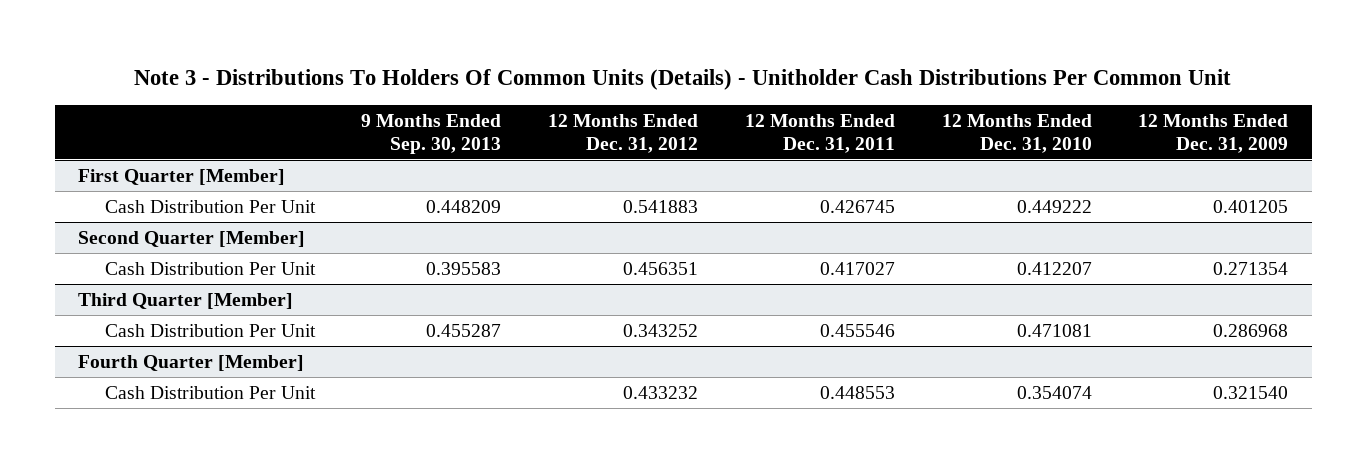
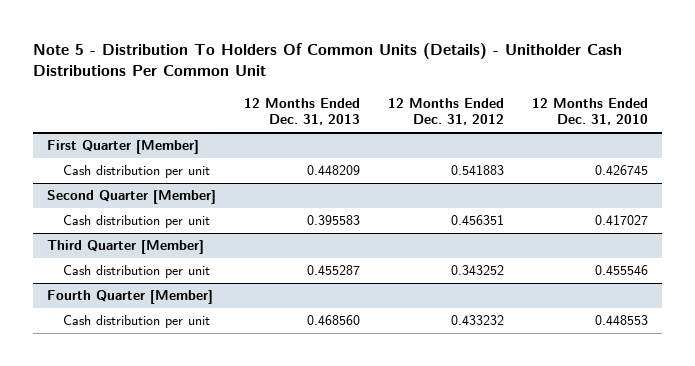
- Note 3 - Distributions To Holders Of Common Units (Details) - Unitholder Cash Distributions Per Common Unit
+ Note 5 - Distribution To Holders Of Common Units (Details) - Unitholder Cash Distributions Per Common Unit
- | 9 Months Ended Sep. 30, 2013 | 12 Months Ended Dec. 31, 2012 | 12 Months Ended Dec. 31, 2011 | 12 Months Ended Dec. 31, 2010 | 12 Months Ended Dec. 31, 2009
+ | 12 Months Ended Dec. 31, 2013 | 12 Months Ended Dec. 31, 2012 | 12 Months Ended Dec. 31, 2010
@ First Quarter [Member]
- Cash Distribution Per Unit | 0.448209 | 0.541883 | 0.426745 | 0.449222 | 0.401205
+ Cash distribution per unit | 0.448209 | 0.541883 | 0.426745
@ Second Quarter [Member]
- Cash Distribution Per Unit | 0.395583 | 0.456351 | 0.417027 | 0.412207 | 0.271354
+ Cash distribution per unit | 0.395583 | 0.456351 | 0.417027
@ Third Quarter [Member]
- Cash Distribution Per Unit | 0.455287 | 0.343252 | 0.455546 | 0.471081 | 0.286968
+ Cash distribution per unit | 0.455287 | 0.343252 | 0.455546
@ Fourth Quarter [Member]
- Cash Distribution Per Unit | | 0.433232 | 0.448553 | 0.354074 | 0.321540
+ Cash distribution per unit | 0.468560 | 0.433232 | 0.448553

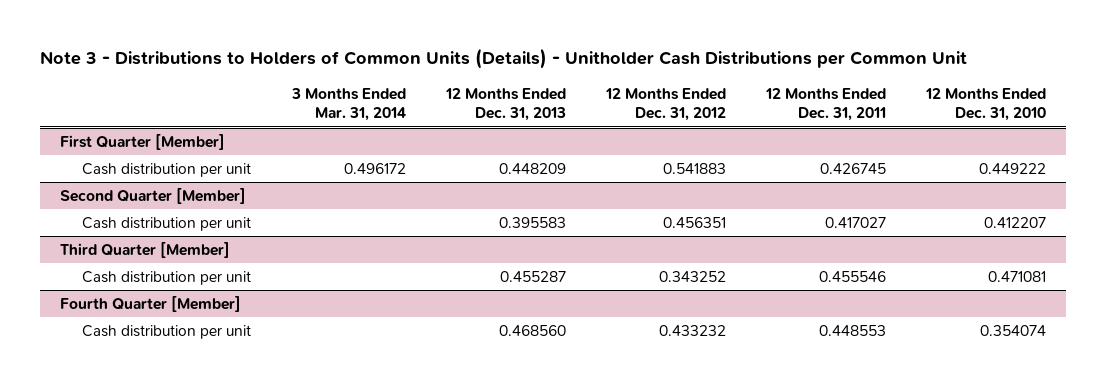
- Note 5 - Distribution To Holders Of Common Units (Details) - Unitholder Cash Distributions Per Common Unit
+ Note 3 - Distributions to Holders of Common Units (Details) - Unitholder Cash Distributions per Common Unit
- | 12 Months Ended Dec. 31, 2013 | 12 Months Ended Dec. 31, 2012 | 12 Months Ended Dec. 31, 2010
+ | 3 Months Ended Mar. 31, 2014 | 12 Months Ended Dec. 31, 2013 | 12 Months Ended Dec. 31, 2012 | 12 Months Ended Dec. 31, 2011 | 12 Months Ended Dec. 31, 2010
@ First Quarter [Member]
- Cash distribution per unit | 0.448209 | 0.541883 | 0.426745
+ Cash distribution per unit | 0.496172 | 0.448209 | 0.541883 | 0.426745 | 0.449222
@ Second Quarter [Member]
- Cash distribution per unit | 0.395583 | 0.456351 | 0.417027
+ Cash distribution per unit | | 0.395583 | 0.456351 | 0.417027 | 0.412207
@ Third Quarter [Member]
- Cash distribution per unit | 0.455287 | 0.343252 | 0.455546
+ Cash distribution per unit | | 0.455287 | 0.343252 | 0.455546 | 0.471081
@ Fourth Quarter [Member]
- Cash distribution per unit | 0.468560 | 0.433232 | 0.448553
+ Cash distribution per unit | | 0.468560 | 0.433232 | 0.448553 | 0.354074

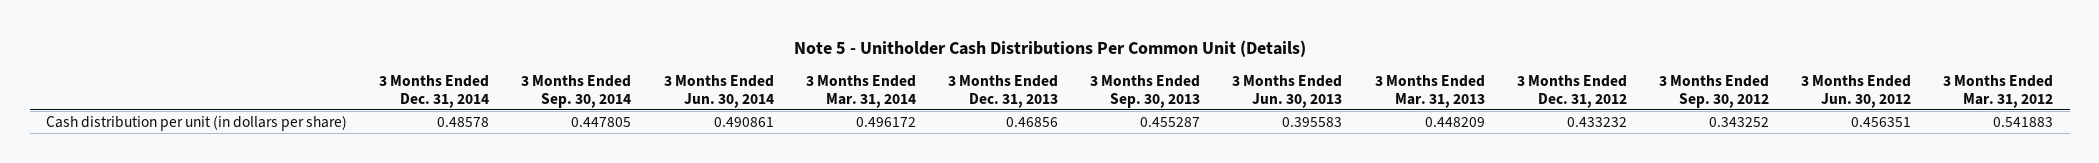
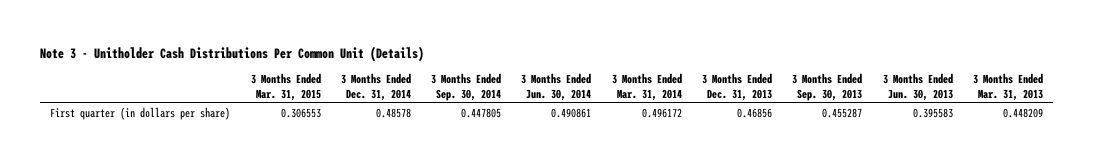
- Note 5 - Unitholder Cash Distributions Per Common Unit (Details)
+ Note 3 - Unitholder Cash Distributions Per Common Unit (Details)
- | 3 Months Ended Dec. 31, 2014 | 3 Months Ended Sep. 30, 2014 | 3 Months Ended Jun. 30, 2014 | 3 Months Ended Mar. 31, 2014 | 3 Months Ended Dec. 31, 2013 | 3 Months Ended Sep. 30, 2013 | 3 Months Ended Jun. 30, 2013 | 3 Months Ended Mar. 31, 2013 | 3 Months Ended Dec. 31, 2012 | 3 Months Ended Sep. 30, 2012 | 3 Months Ended Jun. 30, 2012 | 3 Months Ended Mar. 31, 2012
+ | 3 Months Ended Mar. 31, 2015 | 3 Months Ended Dec. 31, 2014 | 3 Months Ended Sep. 30, 2014 | 3 Months Ended Jun. 30, 2014 | 3 Months Ended Mar. 31, 2014 | 3 Months Ended Dec. 31, 2013 | 3 Months Ended Sep. 30, 2013 | 3 Months Ended Jun. 30, 2013 | 3 Months Ended Mar. 31, 2013
- Cash distribution per unit (in dollars per share) | 0.48578 | 0.447805 | 0.490861 | 0.496172 | 0.46856 | 0.455287 | 0.395583 | 0.448209 | 0.433232 | 0.343252 | 0.456351 | 0.541883
+ First quarter (in dollars per share) | 0.306553 | 0.48578 | 0.447805 | 0.490861 | 0.496172 | 0.46856 | 0.455287 | 0.395583 | 0.448209

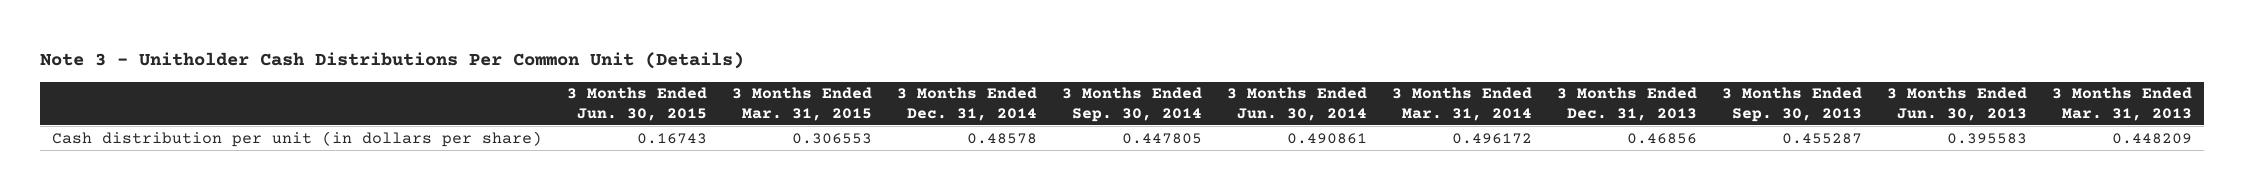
- | 3 Months Ended Mar. 31, 2015 | 3 Months Ended Dec. 31, 2014 | 3 Months Ended Sep. 30, 2014 | 3 Months Ended Jun. 30, 2014 | 3 Months Ended Mar. 31, 2014 | 3 Months Ended Dec. 31, 2013 | 3 Months Ended Sep. 30, 2013 | 3 Months Ended Jun. 30, 2013 | 3 Months Ended Mar. 31, 2013
+ | 3 Months Ended Jun. 30, 2015 | 3 Months Ended Mar. 31, 2015 | 3 Months Ended Dec. 31, 2014 | 3 Months Ended Sep. 30, 2014 | 3 Months Ended Jun. 30, 2014 | 3 Months Ended Mar. 31, 2014 | 3 Months Ended Dec. 31, 2013 | 3 Months Ended Sep. 30, 2013 | 3 Months Ended Jun. 30, 2013 | 3 Months Ended Mar. 31, 2013
- First quarter (in dollars per share) | 0.306553 | 0.48578 | 0.447805 | 0.490861 | 0.496172 | 0.46856 | 0.455287 | 0.395583 | 0.448209
+ Cash distribution per unit (in dollars per share) | 0.16743 | 0.306553 | 0.48578 | 0.447805 | 0.490861 | 0.496172 | 0.46856 | 0.455287 | 0.395583 | 0.448209

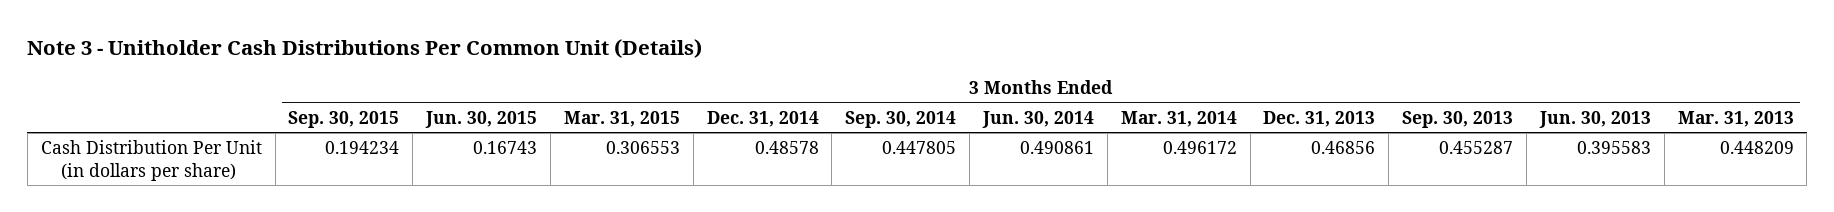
- | 3 Months Ended Jun. 30, 2015 | 3 Months Ended Mar. 31, 2015 | 3 Months Ended Dec. 31, 2014 | 3 Months Ended Sep. 30, 2014 | 3 Months Ended Jun. 30, 2014 | 3 Months Ended Mar. 31, 2014 | 3 Months Ended Dec. 31, 2013 | 3 Months Ended Sep. 30, 2013 | 3 Months Ended Jun. 30, 2013 | 3 Months Ended Mar. 31, 2013
+ | 3 Months Ended Sep. 30, 2015 | 3 Months Ended Jun. 30, 2015 | 3 Months Ended Mar. 31, 2015 | 3 Months Ended Dec. 31, 2014 | 3 Months Ended Sep. 30, 2014 | 3 Months Ended Jun. 30, 2014 | 3 Months Ended Mar. 31, 2014 | 3 Months Ended Dec. 31, 2013 | 3 Months Ended Sep. 30, 2013 | 3 Months Ended Jun. 30, 2013 | 3 Months Ended Mar. 31, 2013
- Cash distribution per unit (in dollars per share) | 0.16743 | 0.306553 | 0.48578 | 0.447805 | 0.490861 | 0.496172 | 0.46856 | 0.455287 | 0.395583 | 0.448209
+ Cash Distribution Per Unit (in dollars per share) | 0.194234 | 0.16743 | 0.306553 | 0.48578 | 0.447805 | 0.490861 | 0.496172 | 0.46856 | 0.455287 | 0.395583 | 0.448209

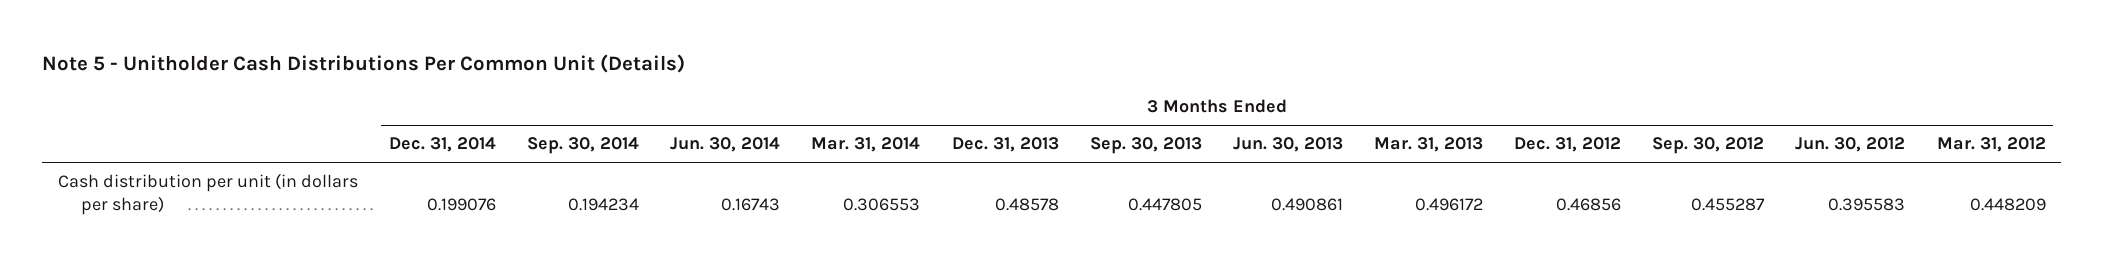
- Note 3 - Unitholder Cash Distributions Per Common Unit (Details)
+ Note 5 - Unitholder Cash Distributions Per Common Unit (Details)
- | 3 Months Ended Sep. 30, 2015 | 3 Months Ended Jun. 30, 2015 | 3 Months Ended Mar. 31, 2015 | 3 Months Ended Dec. 31, 2014 | 3 Months Ended Sep. 30, 2014 | 3 Months Ended Jun. 30, 2014 | 3 Months Ended Mar. 31, 2014 | 3 Months Ended Dec. 31, 2013 | 3 Months Ended Sep. 30, 2013 | 3 Months Ended Jun. 30, 2013 | 3 Months Ended Mar. 31, 2013
+ | 3 Months Ended Dec. 31, 2014 | 3 Months Ended Sep. 30, 2014 | 3 Months Ended Jun. 30, 2014 | 3 Months Ended Mar. 31, 2014 | 3 Months Ended Dec. 31, 2013 | 3 Months Ended Sep. 30, 2013 | 3 Months Ended Jun. 30, 2013 | 3 Months Ended Mar. 31, 2013 | 3 Months Ended Dec. 31, 2012 | 3 Months Ended Sep. 30, 2012 | 3 Months Ended Jun. 30, 2012 | 3 Months Ended Mar. 31, 2012
- Cash Distribution Per Unit (in dollars per share) | 0.194234 | 0.16743 | 0.306553 | 0.48578 | 0.447805 | 0.490861 | 0.496172 | 0.46856 | 0.455287 | 0.395583 | 0.448209
+ Cash distribution per unit (in dollars per share) | 0.199076 | 0.194234 | 0.16743 | 0.306553 | 0.48578 | 0.447805 | 0.490861 | 0.496172 | 0.46856 | 0.455287 | 0.395583 | 0.448209

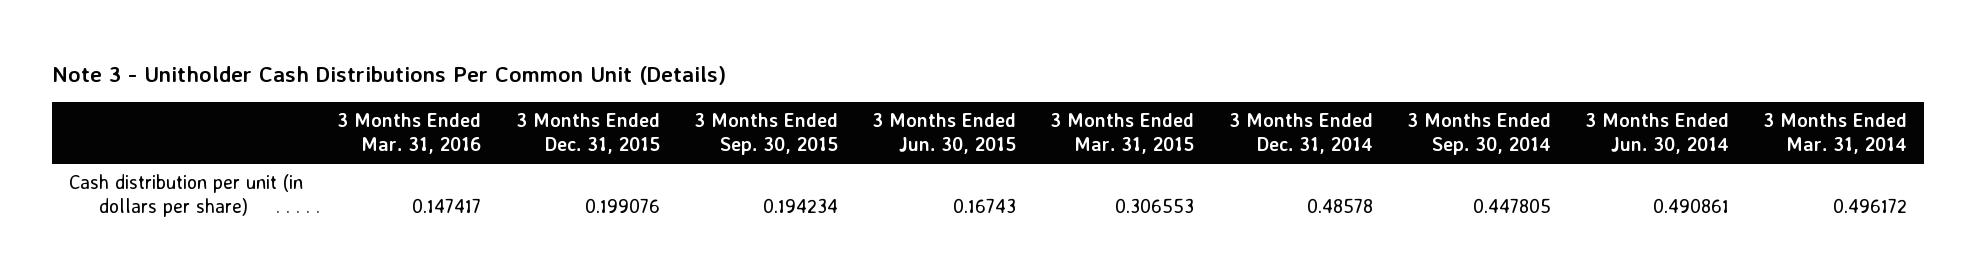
- Note 5 - Unitholder Cash Distributions Per Common Unit (Details)
+ Note 3 - Unitholder Cash Distributions Per Common Unit (Details)
- | 3 Months Ended Dec. 31, 2014 | 3 Months Ended Sep. 30, 2014 | 3 Months Ended Jun. 30, 2014 | 3 Months Ended Mar. 31, 2014 | 3 Months Ended Dec. 31, 2013 | 3 Months Ended Sep. 30, 2013 | 3 Months Ended Jun. 30, 2013 | 3 Months Ended Mar. 31, 2013 | 3 Months Ended Dec. 31, 2012 | 3 Months Ended Sep. 30, 2012 | 3 Months Ended Jun. 30, 2012 | 3 Months Ended Mar. 31, 2012
+ | 3 Months Ended Mar. 31, 2016 | 3 Months Ended Dec. 31, 2015 | 3 Months Ended Sep. 30, 2015 | 3 Months Ended Jun. 30, 2015 | 3 Months Ended Mar. 31, 2015 | 3 Months Ended Dec. 31, 2014 | 3 Months Ended Sep. 30, 2014 | 3 Months Ended Jun. 30, 2014 | 3 Months Ended Mar. 31, 2014
- Cash distribution per unit (in dollars per share) | 0.199076 | 0.194234 | 0.16743 | 0.306553 | 0.48578 | 0.447805 | 0.490861 | 0.496172 | 0.46856 | 0.455287 | 0.395583 | 0.448209
+ Cash distribution per unit (in dollars per share) | 0.147417 | 0.199076 | 0.194234 | 0.16743 | 0.306553 | 0.48578 | 0.447805 | 0.490861 | 0.496172

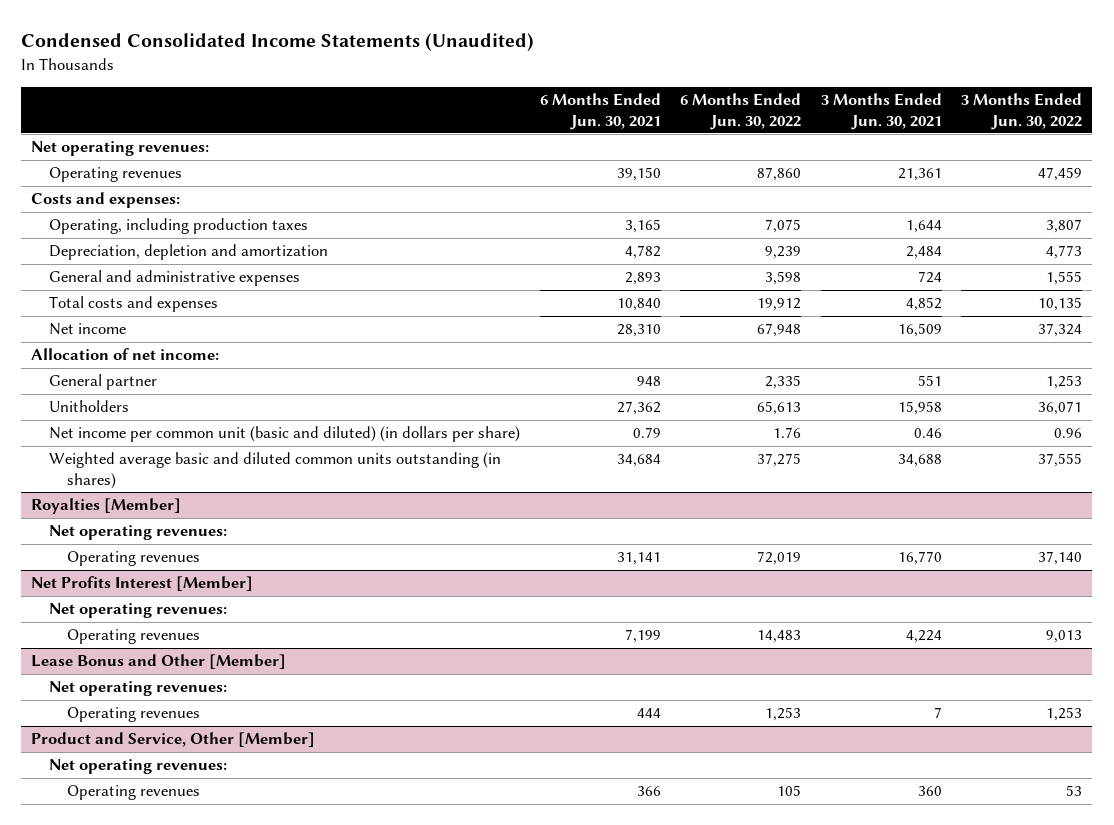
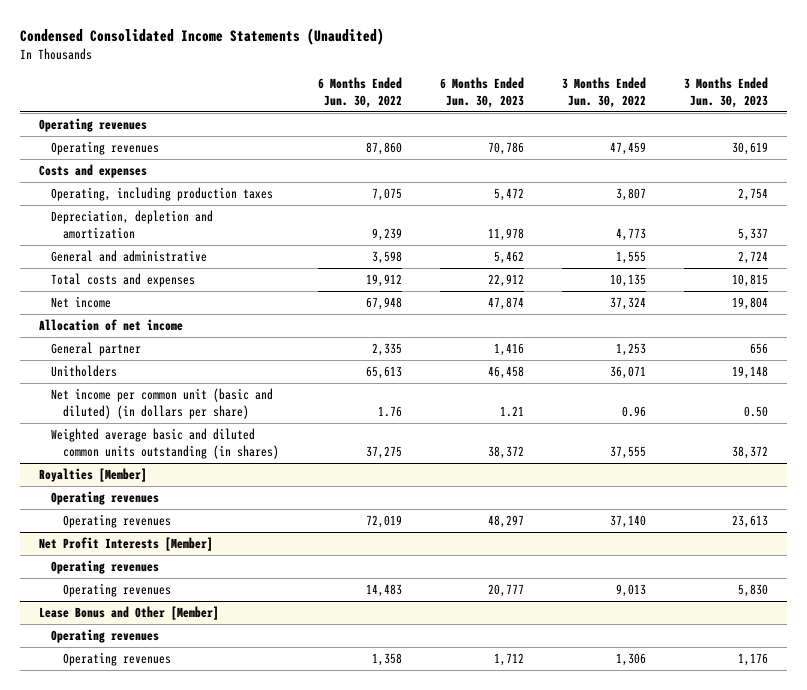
- | 6 Months Ended Jun. 30, 2021 | 6 Months Ended Jun. 30, 2022 | 3 Months Ended Jun. 30, 2021 | 3 Months Ended Jun. 30, 2022
+ | 6 Months Ended Jun. 30, 2022 | 6 Months Ended Jun. 30, 2023 | 3 Months Ended Jun. 30, 2022 | 3 Months Ended Jun. 30, 2023
- Net operating revenues:
+ Operating revenues
- Costs and expenses:
+ Costs and expenses
- General and administrative expenses | 2,893 | 3,598 | 724 | 1,555
+ General and administrative | 3,598 | 5,462 | 1,555 | 2,724
- Allocation of net income:
+ Allocation of net income
@ Royalties [Member]
- Net operating revenues:
+ Operating revenues
- Net Profits Interest [Member]
- Net operating revenues:
+ Net Profit Interests [Member]
+ Operating revenues
@ Lease Bonus and Other [Member]
- Net operating revenues:
- Operating revenues | 444 | 1,253 | 7 | 1,253
- Product and Service, Other [Member]
- Net operating revenues:
- Operating revenues | 366 | 105 | 360 | 53
@ Lease Bonus and Other [Member]
+ Operating revenues
+ Operating revenues | 1,358 | 1,712 | 1,306 | 1,176

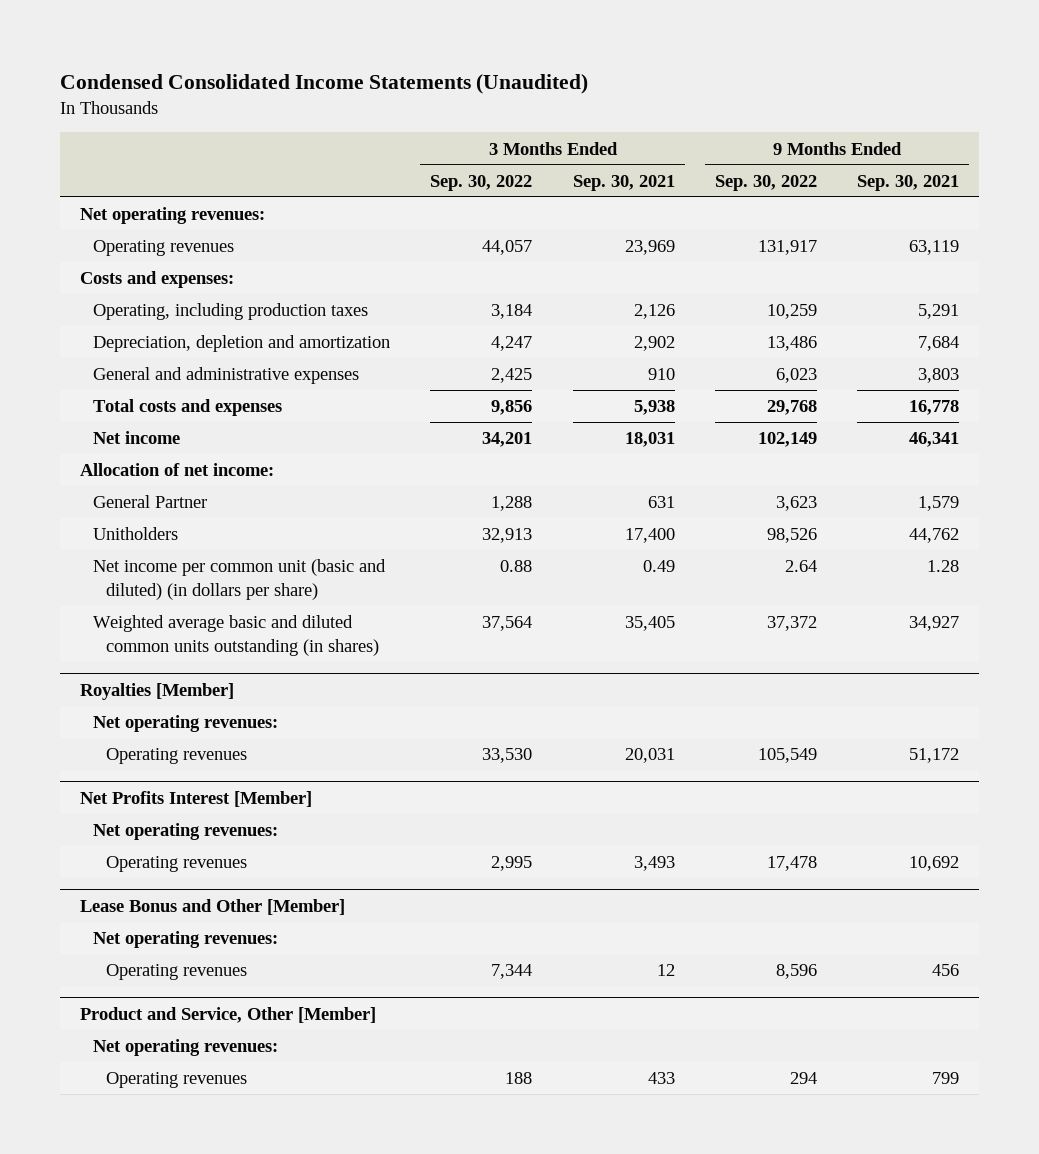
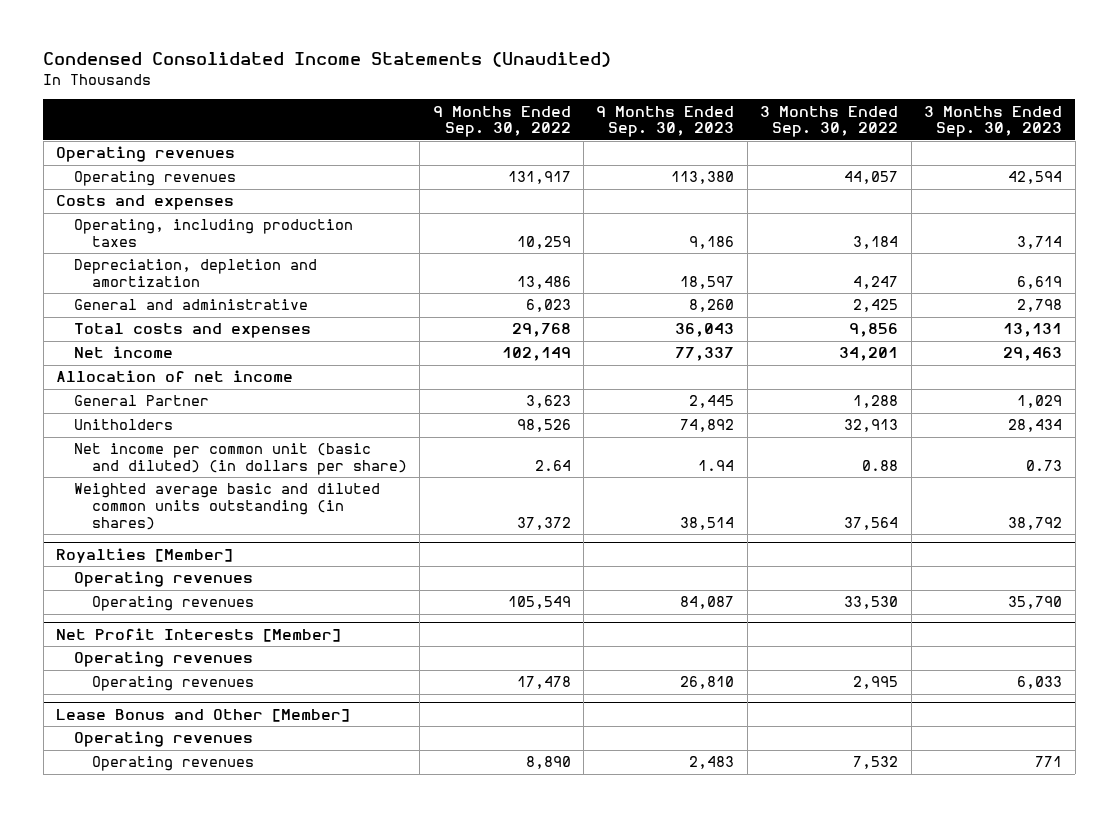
- | 3 Months Ended Sep. 30, 2022 | 3 Months Ended Sep. 30, 2021 | 9 Months Ended Sep. 30, 2022 | 9 Months Ended Sep. 30, 2021
+ | 9 Months Ended Sep. 30, 2022 | 9 Months Ended Sep. 30, 2023 | 3 Months Ended Sep. 30, 2022 | 3 Months Ended Sep. 30, 2023
- Net operating revenues:
+ Operating revenues
- Costs and expenses:
+ Costs and expenses
- General and administrative expenses | 2,425 | 910 | 6,023 | 3,803
+ General and administrative | 6,023 | 8,260 | 2,425 | 2,798
- Allocation of net income:
+ Allocation of net income
@ Royalties [Member]
- Net operating revenues:
+ Operating revenues
- Net Profits Interest [Member]
- Net operating revenues:
+ Net Profit Interests [Member]
+ Operating revenues
@ Lease Bonus and Other [Member]
- Net operating revenues:
- Operating revenues | 7,344 | 12 | 8,596 | 456
- Product and Service, Other [Member]
- Net operating revenues:
- Operating revenues | 188 | 433 | 294 | 799
@ Lease Bonus and Other [Member]
+ Operating revenues
+ Operating revenues | 8,890 | 2,483 | 7,532 | 771

